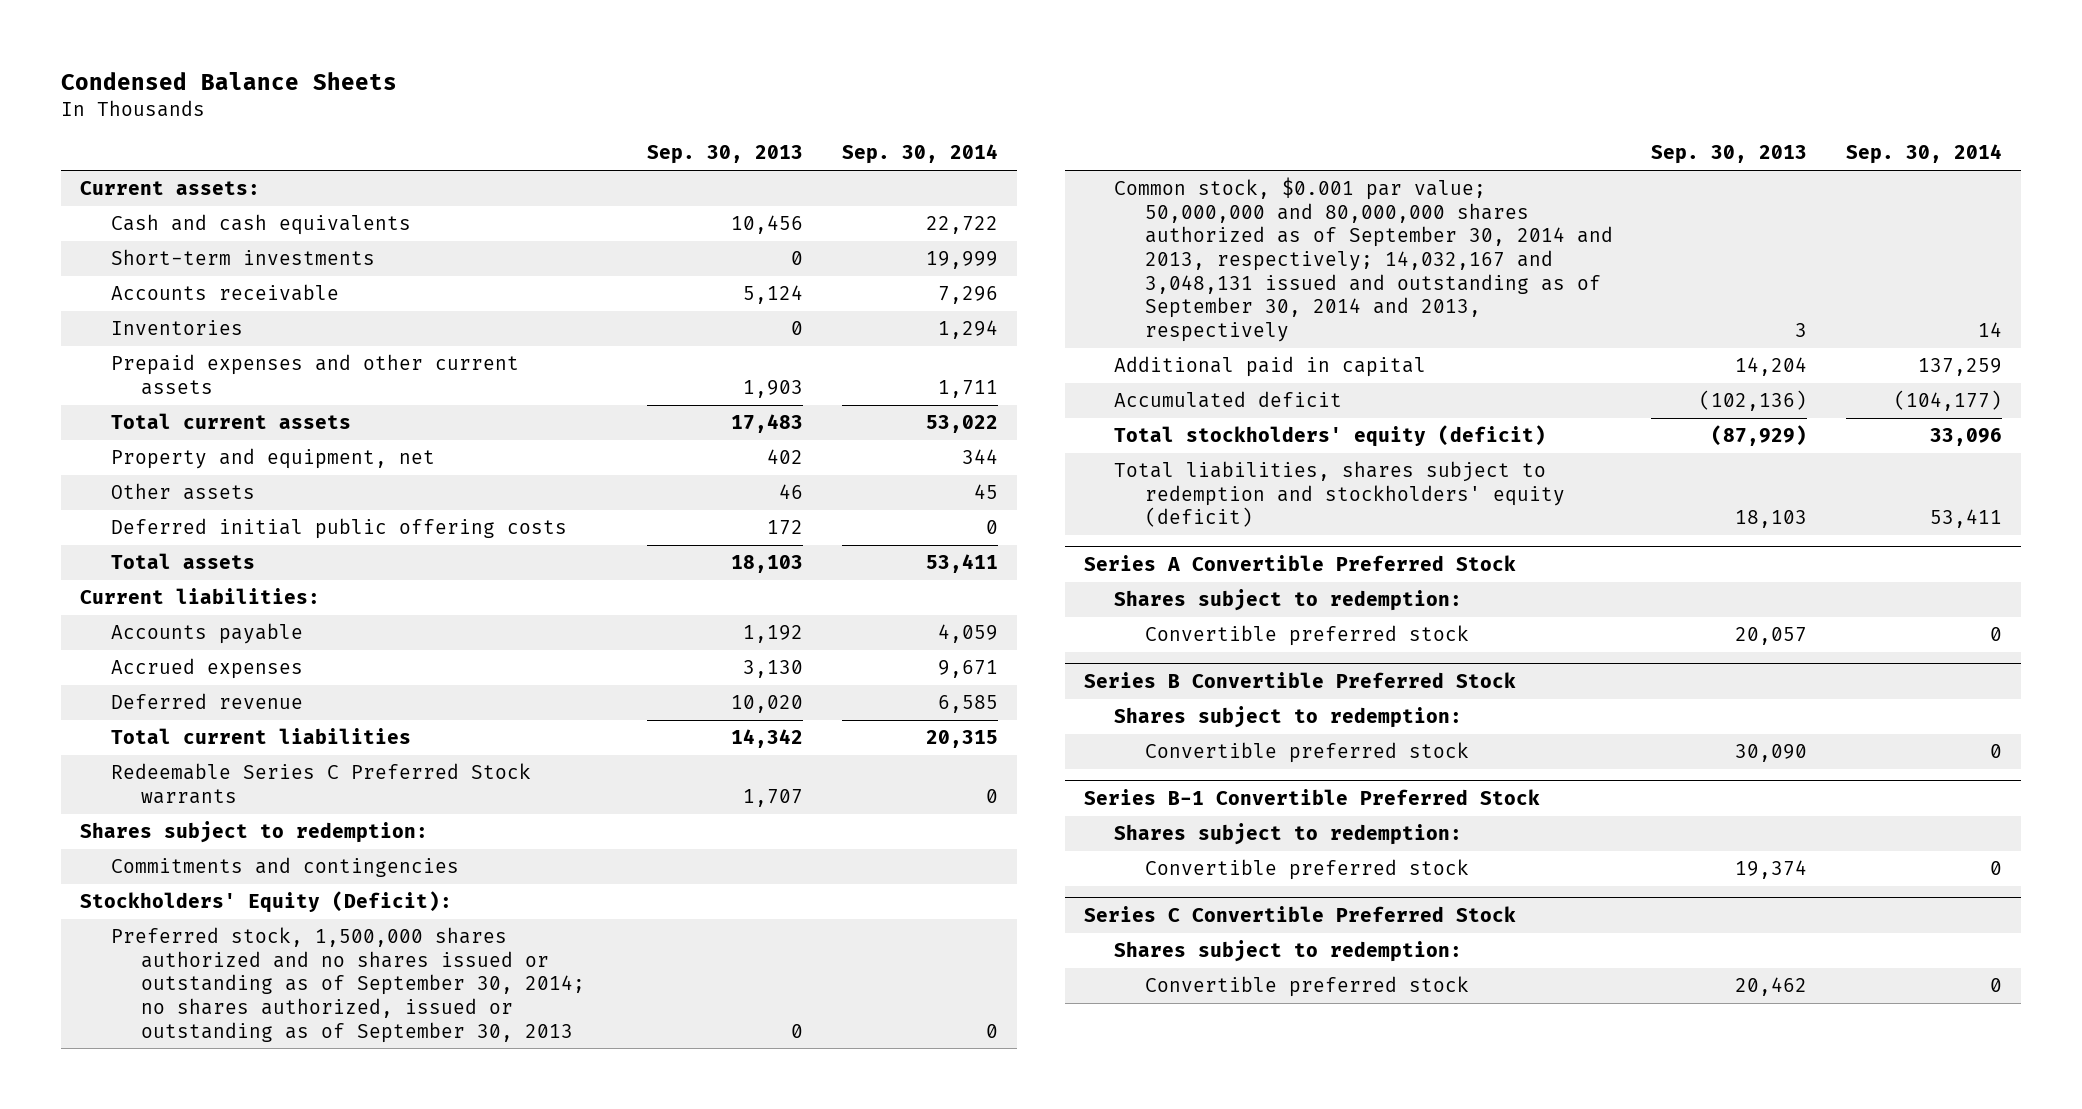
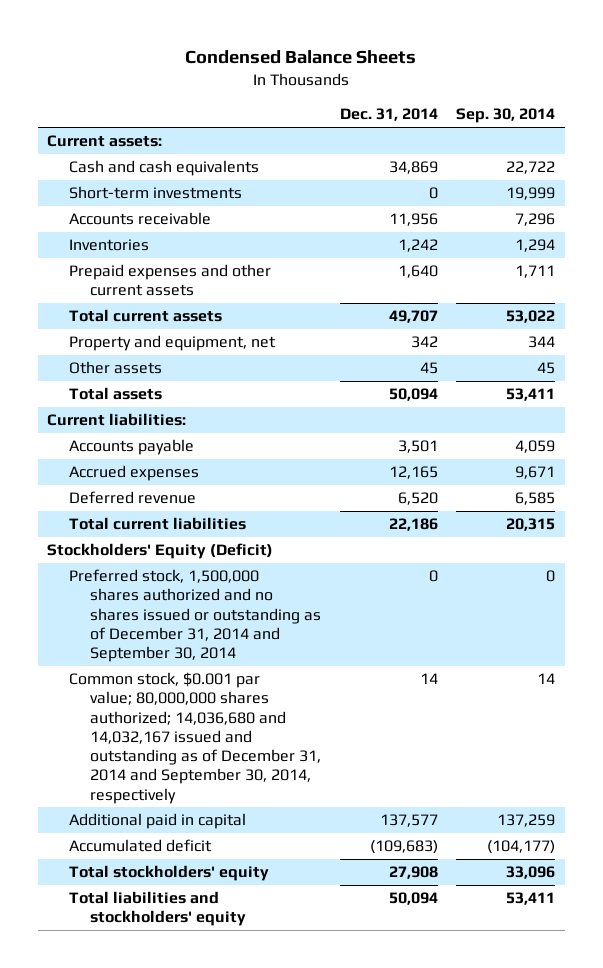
- | Sep. 30, 2013 | Sep. 30, 2014
+ | Dec. 31, 2014 | Sep. 30, 2014
- Deferred initial public offering costs | 172 | 0
- Redeemable Series C Preferred Stock warrants | 1,707 | 0
- Shares subject to redemption:
- Commitments and contingencies
- Stockholders' Equity (Deficit):
- Preferred stock, 1,500,000 shares authorized and no shares issued or outstanding as of September 30, 2014; no shares authorized, issued or outstanding as of September 30, 2013 | 0 | 0
- Common stock, $0.001 par value; 50,000,000 and 80,000,000 shares authorized as of September 30, 2014 and 2013, respectively; 14,032,167 and 3,048,131 issued and outstanding as of September 30, 2014 and 2013, respectively | 3 | 14
+ Stockholders' Equity (Deficit)
+ Preferred stock, 1,500,000 shares authorized and no shares issued or outstanding as of December 31, 2014 and September 30, 2014 | 0 | 0
+ Common stock, $0.001 par value; 80,000,000 shares authorized; 14,036,680 and 14,032,167 issued and outstanding as of December 31, 2014 and September 30, 2014, respectively | 14 | 14
- Total stockholders' equity (deficit) | (87,929) | 33,096
- Total liabilities, shares subject to redemption and stockholders' equity (deficit) | 18,103 | 53,411
- Series A Convertible Preferred Stock
- Shares subject to redemption:
- Convertible preferred stock | 20,057 | 0
- Series B Convertible Preferred Stock
- Shares subject to redemption:
- Convertible preferred stock | 30,090 | 0
- Series B-1 Convertible Preferred Stock
- Shares subject to redemption:
- Convertible preferred stock | 19,374 | 0
- Series C Convertible Preferred Stock
- Shares subject to redemption:
- Convertible preferred stock | 20,462 | 0
+ Total stockholders' equity | 27,908 | 33,096
+ Total liabilities and stockholders' equity | 50,094 | 53,411

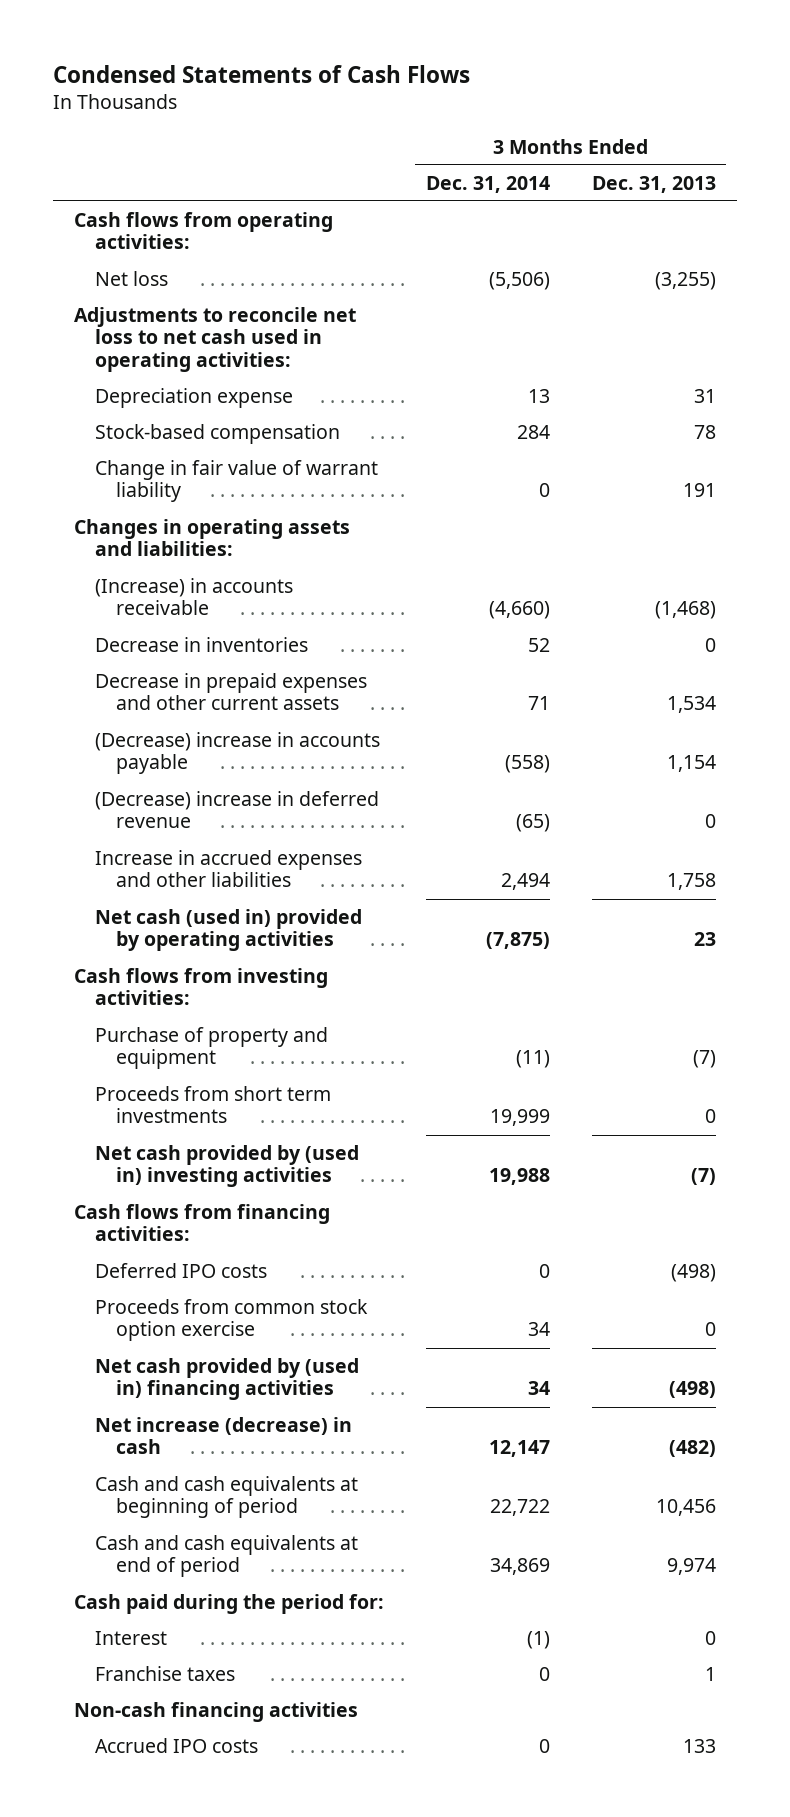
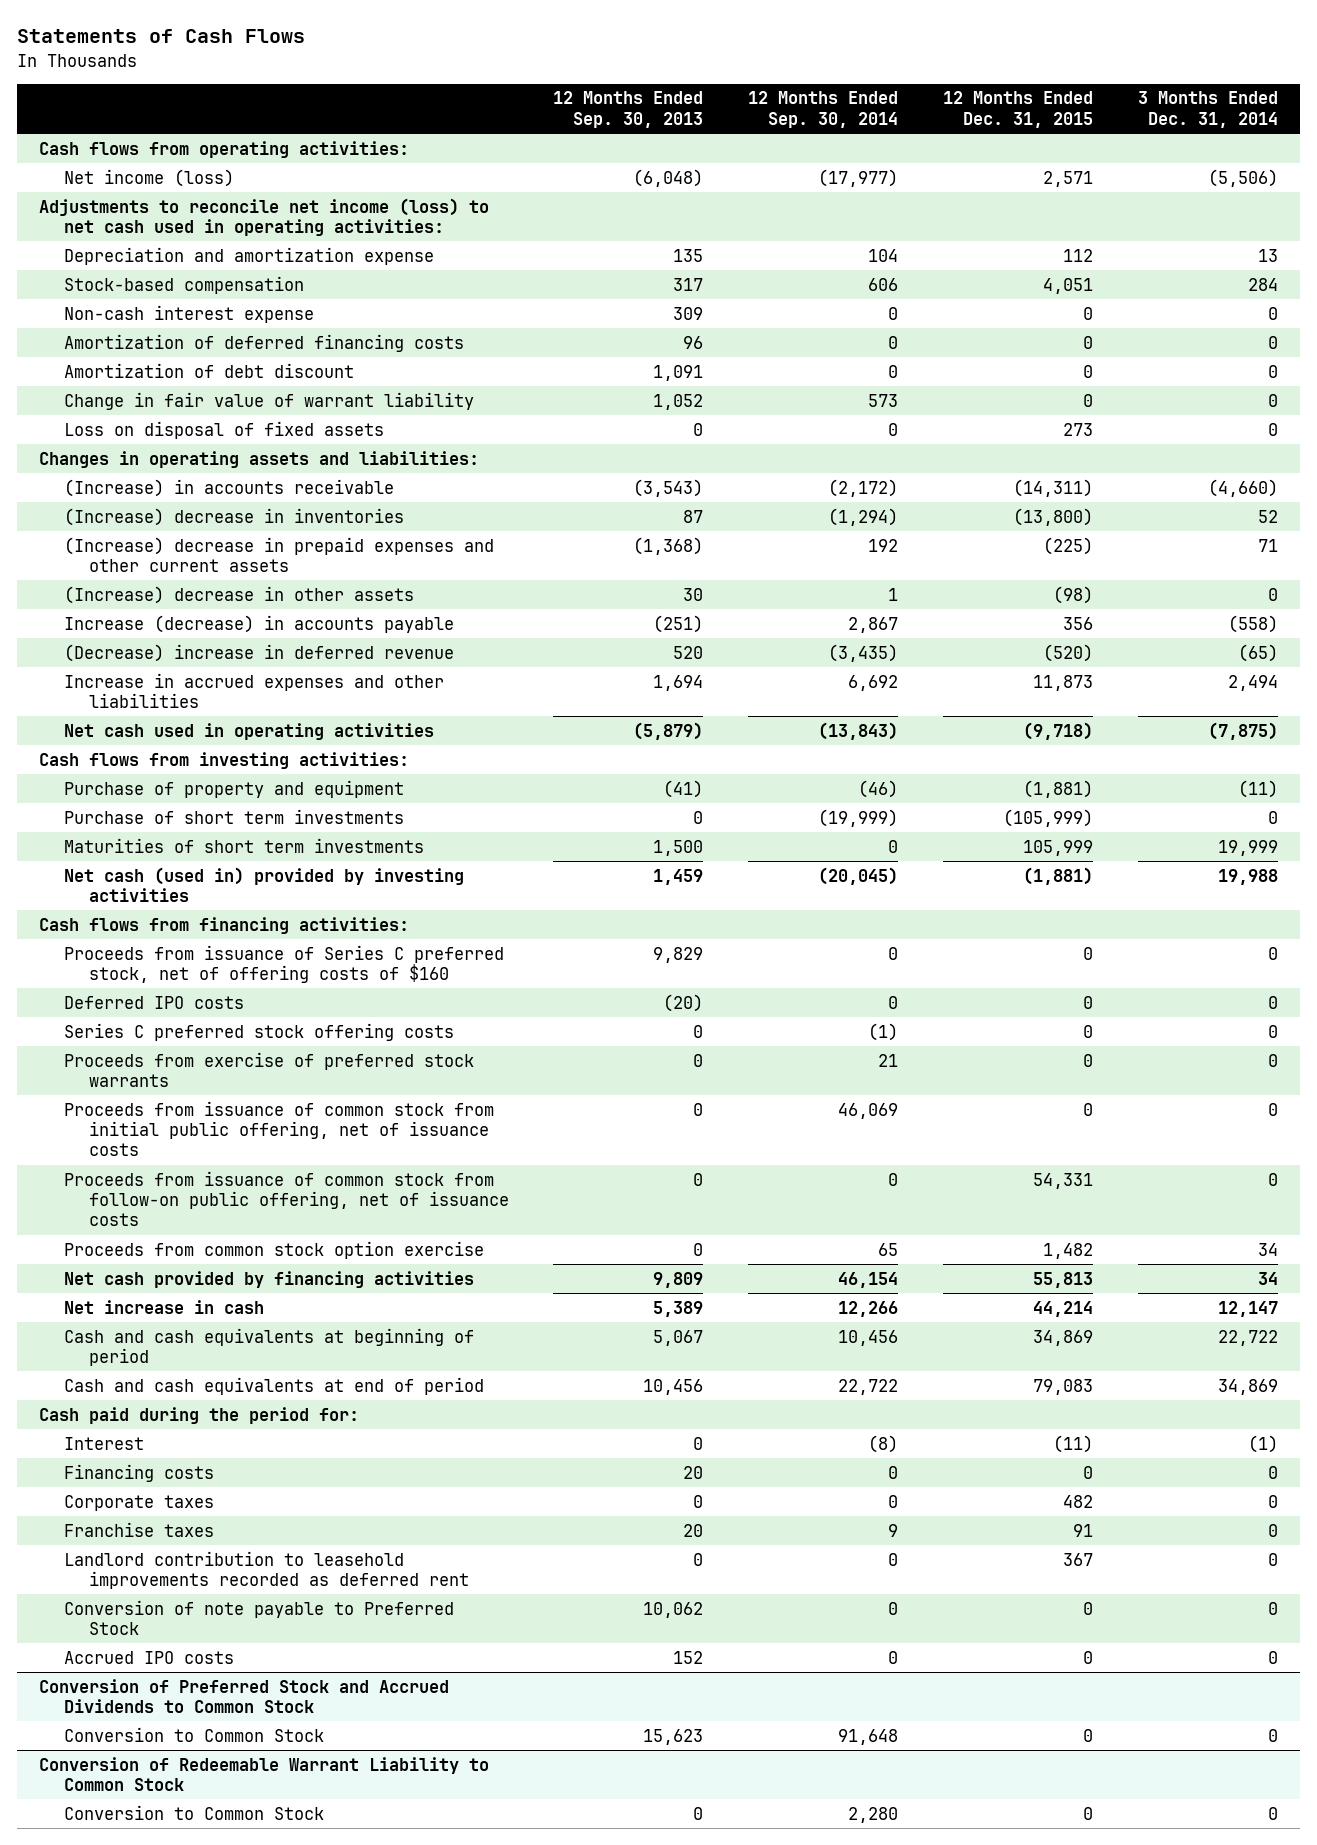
- Condensed Statements of Cash Flows
+ Statements of Cash Flows
- | 3 Months Ended Dec. 31, 2014 | 3 Months Ended Dec. 31, 2013
+ | 12 Months Ended Sep. 30, 2013 | 12 Months Ended Sep. 30, 2014 | 12 Months Ended Dec. 31, 2015 | 3 Months Ended Dec. 31, 2014
- Net loss | (5,506) | (3,255)
- Adjustments to reconcile net loss to net cash used in operating activities:
- Depreciation expense | 13 | 31
+ Net income (loss) | (6,048) | (17,977) | 2,571 | (5,506)
+ Adjustments to reconcile net income (loss) to net cash used in operating activities:
+ Depreciation and amortization expense | 135 | 104 | 112 | 13
+ Non-cash interest expense | 309 | 0 | 0 | 0
+ Amortization of deferred financing costs | 96 | 0 | 0 | 0
+ Amortization of debt discount | 1,091 | 0 | 0 | 0
+ Loss on disposal of fixed assets | 0 | 0 | 273 | 0
- Decrease in inventories | 52 | 0
- Decrease in prepaid expenses and other current assets | 71 | 1,534
- (Decrease) increase in accounts payable | (558) | 1,154
+ (Increase) decrease in inventories | 87 | (1,294) | (13,800) | 52
+ (Increase) decrease in prepaid expenses and other current assets | (1,368) | 192 | (225) | 71
+ (Increase) decrease in other assets | 30 | 1 | (98) | 0
+ Increase (decrease) in accounts payable | (251) | 2,867 | 356 | (558)
- Net cash (used in) provided by operating activities | (7,875) | 23
+ Net cash used in operating activities | (5,879) | (13,843) | (9,718) | (7,875)
- Proceeds from short term investments | 19,999 | 0
- Net cash provided by (used in) investing activities | 19,988 | (7)
+ Purchase of short term investments | 0 | (19,999) | (105,999) | 0
+ Maturities of short term investments | 1,500 | 0 | 105,999 | 19,999
+ Net cash (used in) provided by investing activities | 1,459 | (20,045) | (1,881) | 19,988
+ Proceeds from issuance of Series C preferred stock, net of offering costs of $160 | 9,829 | 0 | 0 | 0
+ Series C preferred stock offering costs | 0 | (1) | 0 | 0
+ Proceeds from exercise of preferred stock warrants | 0 | 21 | 0 | 0
+ Proceeds from issuance of common stock from initial public offering, net of issuance costs | 0 | 46,069 | 0 | 0
+ Proceeds from issuance of common stock from follow-on public offering, net of issuance costs | 0 | 0 | 54,331 | 0
- Net cash provided by (used in) financing activities | 34 | (498)
- Net increase (decrease) in cash | 12,147 | (482)
+ Net cash provided by financing activities | 9,809 | 46,154 | 55,813 | 34
+ Net increase in cash | 5,389 | 12,266 | 44,214 | 12,147
+ Financing costs | 20 | 0 | 0 | 0
+ Corporate taxes | 0 | 0 | 482 | 0
- Non-cash financing activities
+ Landlord contribution to leasehold improvements recorded as deferred rent | 0 | 0 | 367 | 0
+ Conversion of note payable to Preferred Stock | 10,062 | 0 | 0 | 0
+ Conversion of Preferred Stock and Accrued Dividends to Common Stock
+ Conversion to Common Stock | 15,623 | 91,648 | 0 | 0
+ Conversion of Redeemable Warrant Liability to Common Stock
+ Conversion to Common Stock | 0 | 2,280 | 0 | 0

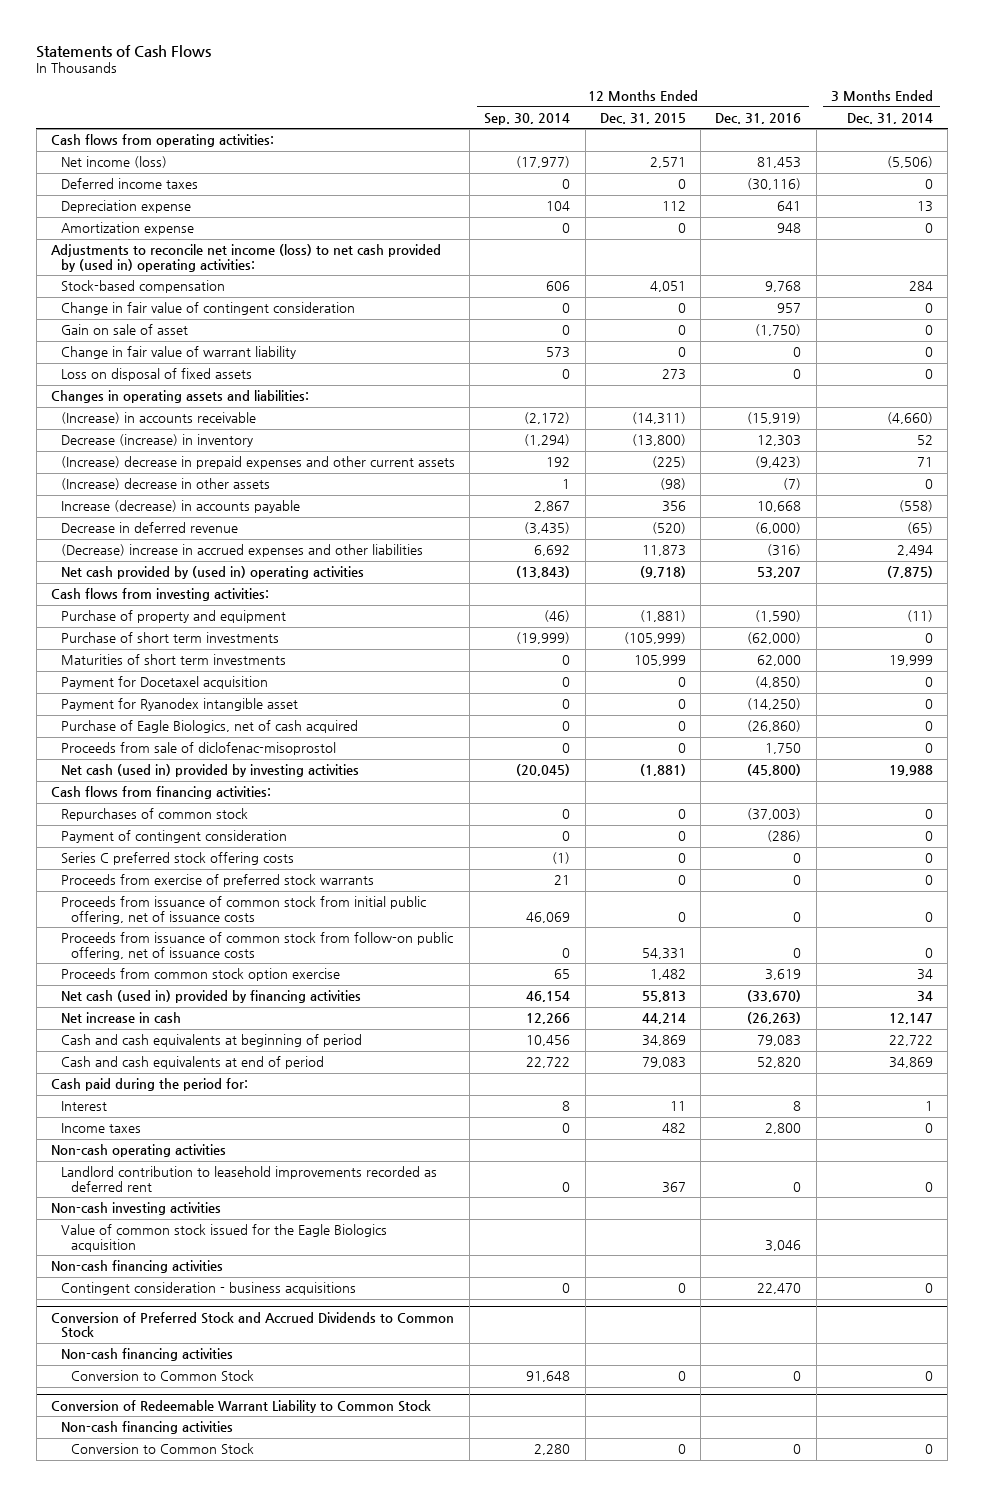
- | 12 Months Ended Sep. 30, 2013 | 12 Months Ended Sep. 30, 2014 | 12 Months Ended Dec. 31, 2015 | 3 Months Ended Dec. 31, 2014
+ | 12 Months Ended Sep. 30, 2014 | 12 Months Ended Dec. 31, 2015 | 12 Months Ended Dec. 31, 2016 | 3 Months Ended Dec. 31, 2014
- Adjustments to reconcile net income (loss) to net cash used in operating activities:
- Depreciation and amortization expense | 135 | 104 | 112 | 13
+ Deferred income taxes | 0 | 0 | (30,116) | 0
+ Depreciation expense | 104 | 112 | 641 | 13
+ Amortization expense | 0 | 0 | 948 | 0
+ Adjustments to reconcile net income (loss) to net cash provided by (used in) operating activities:
- Non-cash interest expense | 309 | 0 | 0 | 0
- Amortization of deferred financing costs | 96 | 0 | 0 | 0
- Amortization of debt discount | 1,091 | 0 | 0 | 0
+ Change in fair value of contingent consideration | 0 | 0 | 957 | 0
+ Gain on sale of asset | 0 | 0 | (1,750) | 0
- (Increase) decrease in inventories | 87 | (1,294) | (13,800) | 52
+ Decrease (increase) in inventory | (1,294) | (13,800) | 12,303 | 52
- (Decrease) increase in deferred revenue | 520 | (3,435) | (520) | (65)
- Increase in accrued expenses and other liabilities | 1,694 | 6,692 | 11,873 | 2,494
- Net cash used in operating activities | (5,879) | (13,843) | (9,718) | (7,875)
+ Decrease in deferred revenue | (3,435) | (520) | (6,000) | (65)
+ (Decrease) increase in accrued expenses and other liabilities | 6,692 | 11,873 | (316) | 2,494
+ Net cash provided by (used in) operating activities | (13,843) | (9,718) | 53,207 | (7,875)
+ Payment for Docetaxel acquisition | 0 | 0 | (4,850) | 0
+ Payment for Ryanodex intangible asset | 0 | 0 | (14,250) | 0
+ Purchase of Eagle Biologics, net of cash acquired | 0 | 0 | (26,860) | 0
+ Proceeds from sale of diclofenac-misoprostol | 0 | 0 | 1,750 | 0
- Proceeds from issuance of Series C preferred stock, net of offering costs of $160 | 9,829 | 0 | 0 | 0
- Deferred IPO costs | (20) | 0 | 0 | 0
+ Repurchases of common stock | 0 | 0 | (37,003) | 0
+ Payment of contingent consideration | 0 | 0 | (286) | 0
- Net cash provided by financing activities | 9,809 | 46,154 | 55,813 | 34
+ Net cash (used in) provided by financing activities | 46,154 | 55,813 | (33,670) | 34
- Interest | 0 | (8) | (11) | (1)
- Financing costs | 20 | 0 | 0 | 0
- Corporate taxes | 0 | 0 | 482 | 0
- Franchise taxes | 20 | 9 | 91 | 0
+ Interest | 8 | 11 | 8 | 1
+ Income taxes | 0 | 482 | 2,800 | 0
+ Non-cash operating activities
- Conversion of note payable to Preferred Stock | 10,062 | 0 | 0 | 0
- Accrued IPO costs | 152 | 0 | 0 | 0
+ Non-cash investing activities
+ Value of common stock issued for the Eagle Biologics acquisition | | | 3,046 |
+ Non-cash financing activities
+ Contingent consideration - business acquisitions | 0 | 0 | 22,470 | 0
@ Conversion of Preferred Stock and Accrued Dividends to Common Stock
+ Non-cash financing activities
@ Conversion of Redeemable Warrant Liability to Common Stock
+ Non-cash financing activities

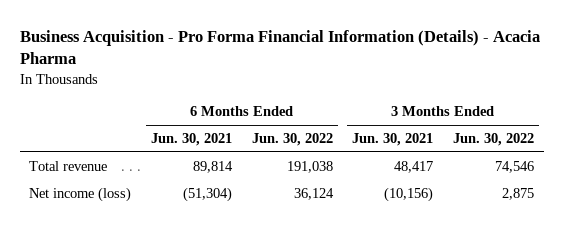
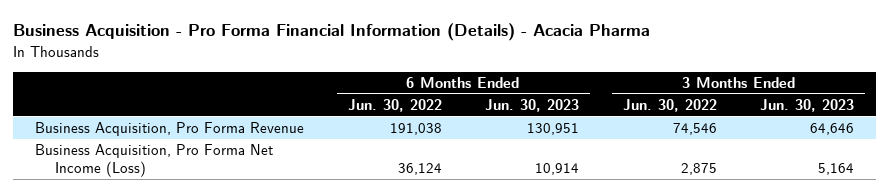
- | 6 Months Ended Jun. 30, 2021 | 6 Months Ended Jun. 30, 2022 | 3 Months Ended Jun. 30, 2021 | 3 Months Ended Jun. 30, 2022
+ | 6 Months Ended Jun. 30, 2022 | 6 Months Ended Jun. 30, 2023 | 3 Months Ended Jun. 30, 2022 | 3 Months Ended Jun. 30, 2023
- Total revenue | 89,814 | 191,038 | 48,417 | 74,546
- Net income (loss) | (51,304) | 36,124 | (10,156) | 2,875
+ Business Acquisition, Pro Forma Revenue | 191,038 | 130,951 | 74,546 | 64,646
+ Business Acquisition, Pro Forma Net Income (Loss) | 36,124 | 10,914 | 2,875 | 5,164

